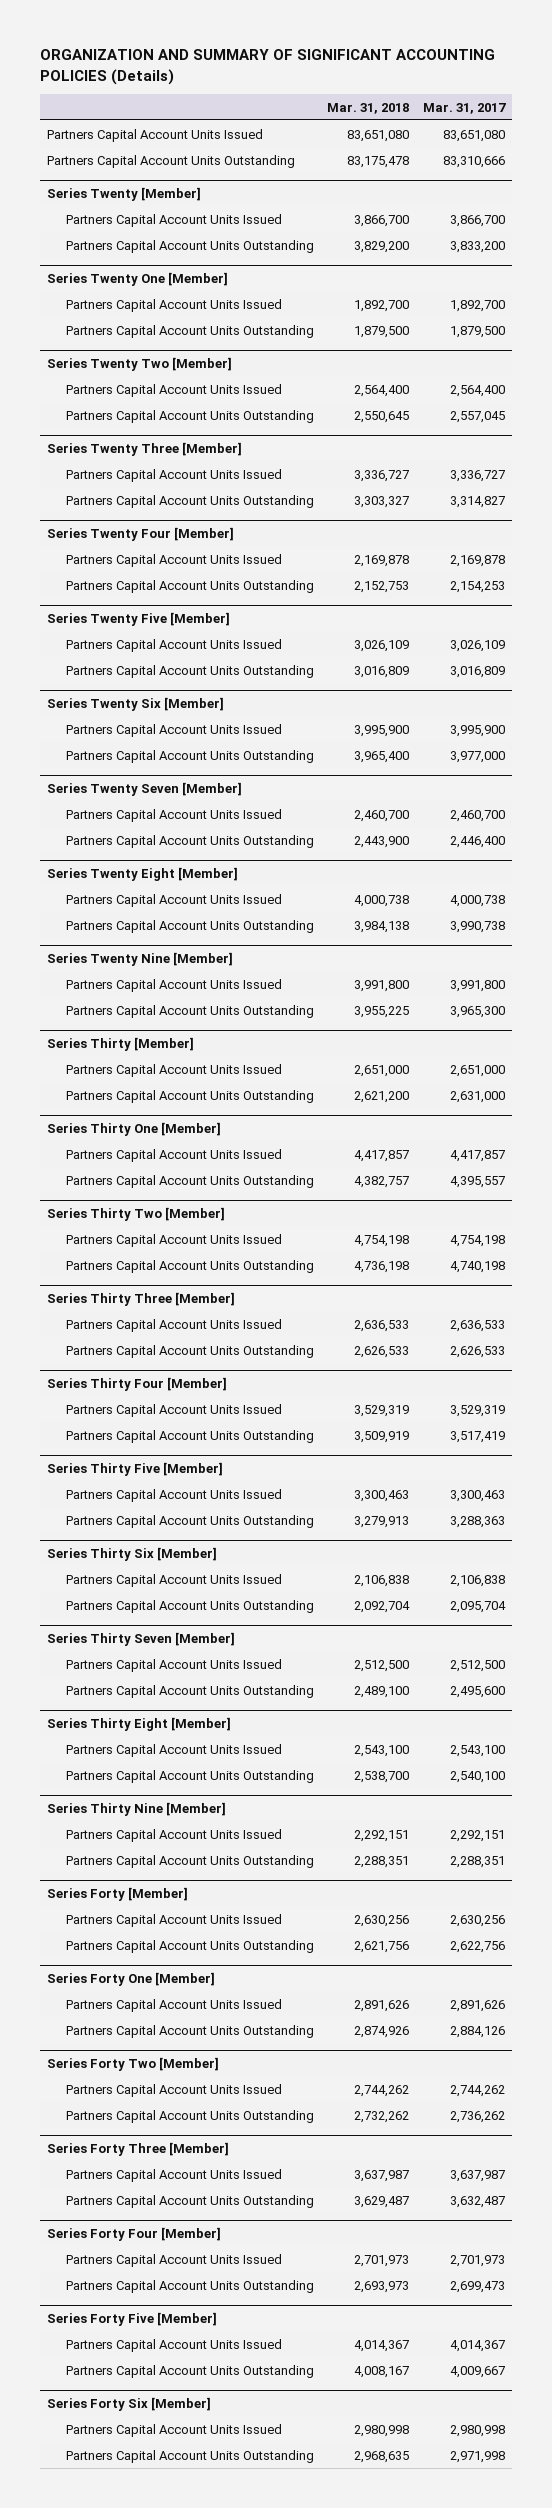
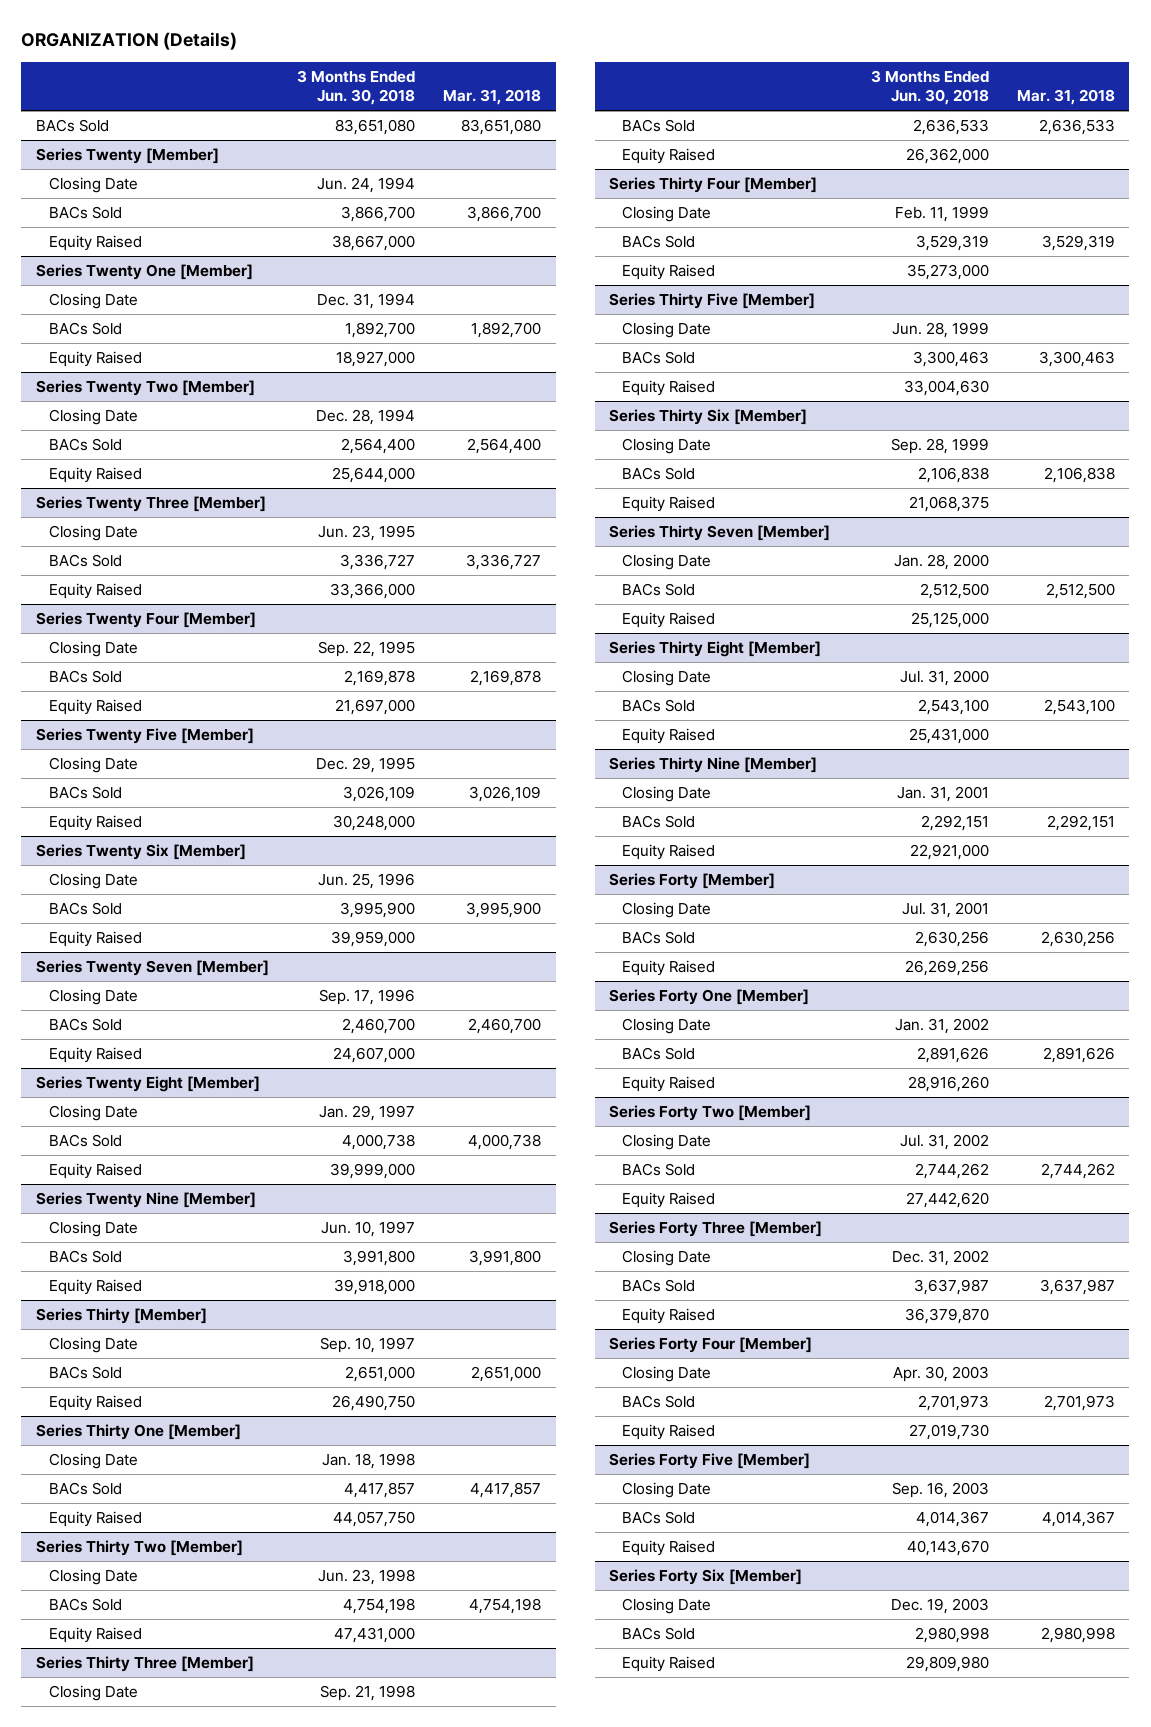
- ORGANIZATION AND SUMMARY OF SIGNIFICANT ACCOUNTING POLICIES (Details)
+ ORGANIZATION (Details)
- | Mar. 31, 2018 | Mar. 31, 2017
+ | 3 Months Ended Jun. 30, 2018 | Mar. 31, 2018
- Partners Capital Account Units Issued | 83,651,080 | 83,651,080
- Partners Capital Account Units Outstanding | 83,175,478 | 83,310,666
+ BACs Sold | 83,651,080 | 83,651,080
@ Series Twenty [Member]
- Partners Capital Account Units Issued | 3,866,700 | 3,866,700
- Partners Capital Account Units Outstanding | 3,829,200 | 3,833,200
+ Closing Date | Jun. 24, 1994 |
+ BACs Sold | 3,866,700 | 3,866,700
+ Equity Raised | 38,667,000 |
@ Series Twenty One [Member]
- Partners Capital Account Units Issued | 1,892,700 | 1,892,700
- Partners Capital Account Units Outstanding | 1,879,500 | 1,879,500
+ Closing Date | Dec. 31, 1994 |
+ BACs Sold | 1,892,700 | 1,892,700
+ Equity Raised | 18,927,000 |
@ Series Twenty Two [Member]
- Partners Capital Account Units Issued | 2,564,400 | 2,564,400
- Partners Capital Account Units Outstanding | 2,550,645 | 2,557,045
+ Closing Date | Dec. 28, 1994 |
+ BACs Sold | 2,564,400 | 2,564,400
+ Equity Raised | 25,644,000 |
@ Series Twenty Three [Member]
- Partners Capital Account Units Issued | 3,336,727 | 3,336,727
- Partners Capital Account Units Outstanding | 3,303,327 | 3,314,827
+ Closing Date | Jun. 23, 1995 |
+ BACs Sold | 3,336,727 | 3,336,727
+ Equity Raised | 33,366,000 |
@ Series Twenty Four [Member]
- Partners Capital Account Units Issued | 2,169,878 | 2,169,878
- Partners Capital Account Units Outstanding | 2,152,753 | 2,154,253
+ Closing Date | Sep. 22, 1995 |
+ BACs Sold | 2,169,878 | 2,169,878
+ Equity Raised | 21,697,000 |
@ Series Twenty Five [Member]
- Partners Capital Account Units Issued | 3,026,109 | 3,026,109
- Partners Capital Account Units Outstanding | 3,016,809 | 3,016,809
+ Closing Date | Dec. 29, 1995 |
+ BACs Sold | 3,026,109 | 3,026,109
+ Equity Raised | 30,248,000 |
@ Series Twenty Six [Member]
- Partners Capital Account Units Issued | 3,995,900 | 3,995,900
- Partners Capital Account Units Outstanding | 3,965,400 | 3,977,000
+ Closing Date | Jun. 25, 1996 |
+ BACs Sold | 3,995,900 | 3,995,900
+ Equity Raised | 39,959,000 |
@ Series Twenty Seven [Member]
- Partners Capital Account Units Issued | 2,460,700 | 2,460,700
- Partners Capital Account Units Outstanding | 2,443,900 | 2,446,400
+ Closing Date | Sep. 17, 1996 |
+ BACs Sold | 2,460,700 | 2,460,700
+ Equity Raised | 24,607,000 |
@ Series Twenty Eight [Member]
- Partners Capital Account Units Issued | 4,000,738 | 4,000,738
- Partners Capital Account Units Outstanding | 3,984,138 | 3,990,738
+ Closing Date | Jan. 29, 1997 |
+ BACs Sold | 4,000,738 | 4,000,738
+ Equity Raised | 39,999,000 |
@ Series Twenty Nine [Member]
- Partners Capital Account Units Issued | 3,991,800 | 3,991,800
- Partners Capital Account Units Outstanding | 3,955,225 | 3,965,300
+ Closing Date | Jun. 10, 1997 |
+ BACs Sold | 3,991,800 | 3,991,800
+ Equity Raised | 39,918,000 |
@ Series Thirty [Member]
- Partners Capital Account Units Issued | 2,651,000 | 2,651,000
- Partners Capital Account Units Outstanding | 2,621,200 | 2,631,000
+ Closing Date | Sep. 10, 1997 |
+ BACs Sold | 2,651,000 | 2,651,000
+ Equity Raised | 26,490,750 |
@ Series Thirty One [Member]
- Partners Capital Account Units Issued | 4,417,857 | 4,417,857
- Partners Capital Account Units Outstanding | 4,382,757 | 4,395,557
+ Closing Date | Jan. 18, 1998 |
+ BACs Sold | 4,417,857 | 4,417,857
+ Equity Raised | 44,057,750 |
@ Series Thirty Two [Member]
- Partners Capital Account Units Issued | 4,754,198 | 4,754,198
- Partners Capital Account Units Outstanding | 4,736,198 | 4,740,198
+ Closing Date | Jun. 23, 1998 |
+ BACs Sold | 4,754,198 | 4,754,198
+ Equity Raised | 47,431,000 |
@ Series Thirty Three [Member]
- Partners Capital Account Units Issued | 2,636,533 | 2,636,533
- Partners Capital Account Units Outstanding | 2,626,533 | 2,626,533
+ Closing Date | Sep. 21, 1998 |
+ BACs Sold | 2,636,533 | 2,636,533
+ Equity Raised | 26,362,000 |
@ Series Thirty Four [Member]
- Partners Capital Account Units Issued | 3,529,319 | 3,529,319
- Partners Capital Account Units Outstanding | 3,509,919 | 3,517,419
+ Closing Date | Feb. 11, 1999 |
+ BACs Sold | 3,529,319 | 3,529,319
+ Equity Raised | 35,273,000 |
@ Series Thirty Five [Member]
- Partners Capital Account Units Issued | 3,300,463 | 3,300,463
- Partners Capital Account Units Outstanding | 3,279,913 | 3,288,363
+ Closing Date | Jun. 28, 1999 |
+ BACs Sold | 3,300,463 | 3,300,463
+ Equity Raised | 33,004,630 |
@ Series Thirty Six [Member]
- Partners Capital Account Units Issued | 2,106,838 | 2,106,838
- Partners Capital Account Units Outstanding | 2,092,704 | 2,095,704
+ Closing Date | Sep. 28, 1999 |
+ BACs Sold | 2,106,838 | 2,106,838
+ Equity Raised | 21,068,375 |
@ Series Thirty Seven [Member]
- Partners Capital Account Units Issued | 2,512,500 | 2,512,500
- Partners Capital Account Units Outstanding | 2,489,100 | 2,495,600
+ Closing Date | Jan. 28, 2000 |
+ BACs Sold | 2,512,500 | 2,512,500
+ Equity Raised | 25,125,000 |
@ Series Thirty Eight [Member]
- Partners Capital Account Units Issued | 2,543,100 | 2,543,100
- Partners Capital Account Units Outstanding | 2,538,700 | 2,540,100
+ Closing Date | Jul. 31, 2000 |
+ BACs Sold | 2,543,100 | 2,543,100
+ Equity Raised | 25,431,000 |
@ Series Thirty Nine [Member]
- Partners Capital Account Units Issued | 2,292,151 | 2,292,151
- Partners Capital Account Units Outstanding | 2,288,351 | 2,288,351
+ Closing Date | Jan. 31, 2001 |
+ BACs Sold | 2,292,151 | 2,292,151
+ Equity Raised | 22,921,000 |
@ Series Forty [Member]
- Partners Capital Account Units Issued | 2,630,256 | 2,630,256
- Partners Capital Account Units Outstanding | 2,621,756 | 2,622,756
+ Closing Date | Jul. 31, 2001 |
+ BACs Sold | 2,630,256 | 2,630,256
+ Equity Raised | 26,269,256 |
@ Series Forty One [Member]
- Partners Capital Account Units Issued | 2,891,626 | 2,891,626
- Partners Capital Account Units Outstanding | 2,874,926 | 2,884,126
+ Closing Date | Jan. 31, 2002 |
+ BACs Sold | 2,891,626 | 2,891,626
+ Equity Raised | 28,916,260 |
@ Series Forty Two [Member]
- Partners Capital Account Units Issued | 2,744,262 | 2,744,262
- Partners Capital Account Units Outstanding | 2,732,262 | 2,736,262
+ Closing Date | Jul. 31, 2002 |
+ BACs Sold | 2,744,262 | 2,744,262
+ Equity Raised | 27,442,620 |
@ Series Forty Three [Member]
- Partners Capital Account Units Issued | 3,637,987 | 3,637,987
- Partners Capital Account Units Outstanding | 3,629,487 | 3,632,487
+ Closing Date | Dec. 31, 2002 |
+ BACs Sold | 3,637,987 | 3,637,987
+ Equity Raised | 36,379,870 |
@ Series Forty Four [Member]
- Partners Capital Account Units Issued | 2,701,973 | 2,701,973
- Partners Capital Account Units Outstanding | 2,693,973 | 2,699,473
+ Closing Date | Apr. 30, 2003 |
+ BACs Sold | 2,701,973 | 2,701,973
+ Equity Raised | 27,019,730 |
@ Series Forty Five [Member]
- Partners Capital Account Units Issued | 4,014,367 | 4,014,367
- Partners Capital Account Units Outstanding | 4,008,167 | 4,009,667
+ Closing Date | Sep. 16, 2003 |
+ BACs Sold | 4,014,367 | 4,014,367
+ Equity Raised | 40,143,670 |
@ Series Forty Six [Member]
- Partners Capital Account Units Issued | 2,980,998 | 2,980,998
- Partners Capital Account Units Outstanding | 2,968,635 | 2,971,998
+ Closing Date | Dec. 19, 2003 |
+ BACs Sold | 2,980,998 | 2,980,998
+ Equity Raised | 29,809,980 |

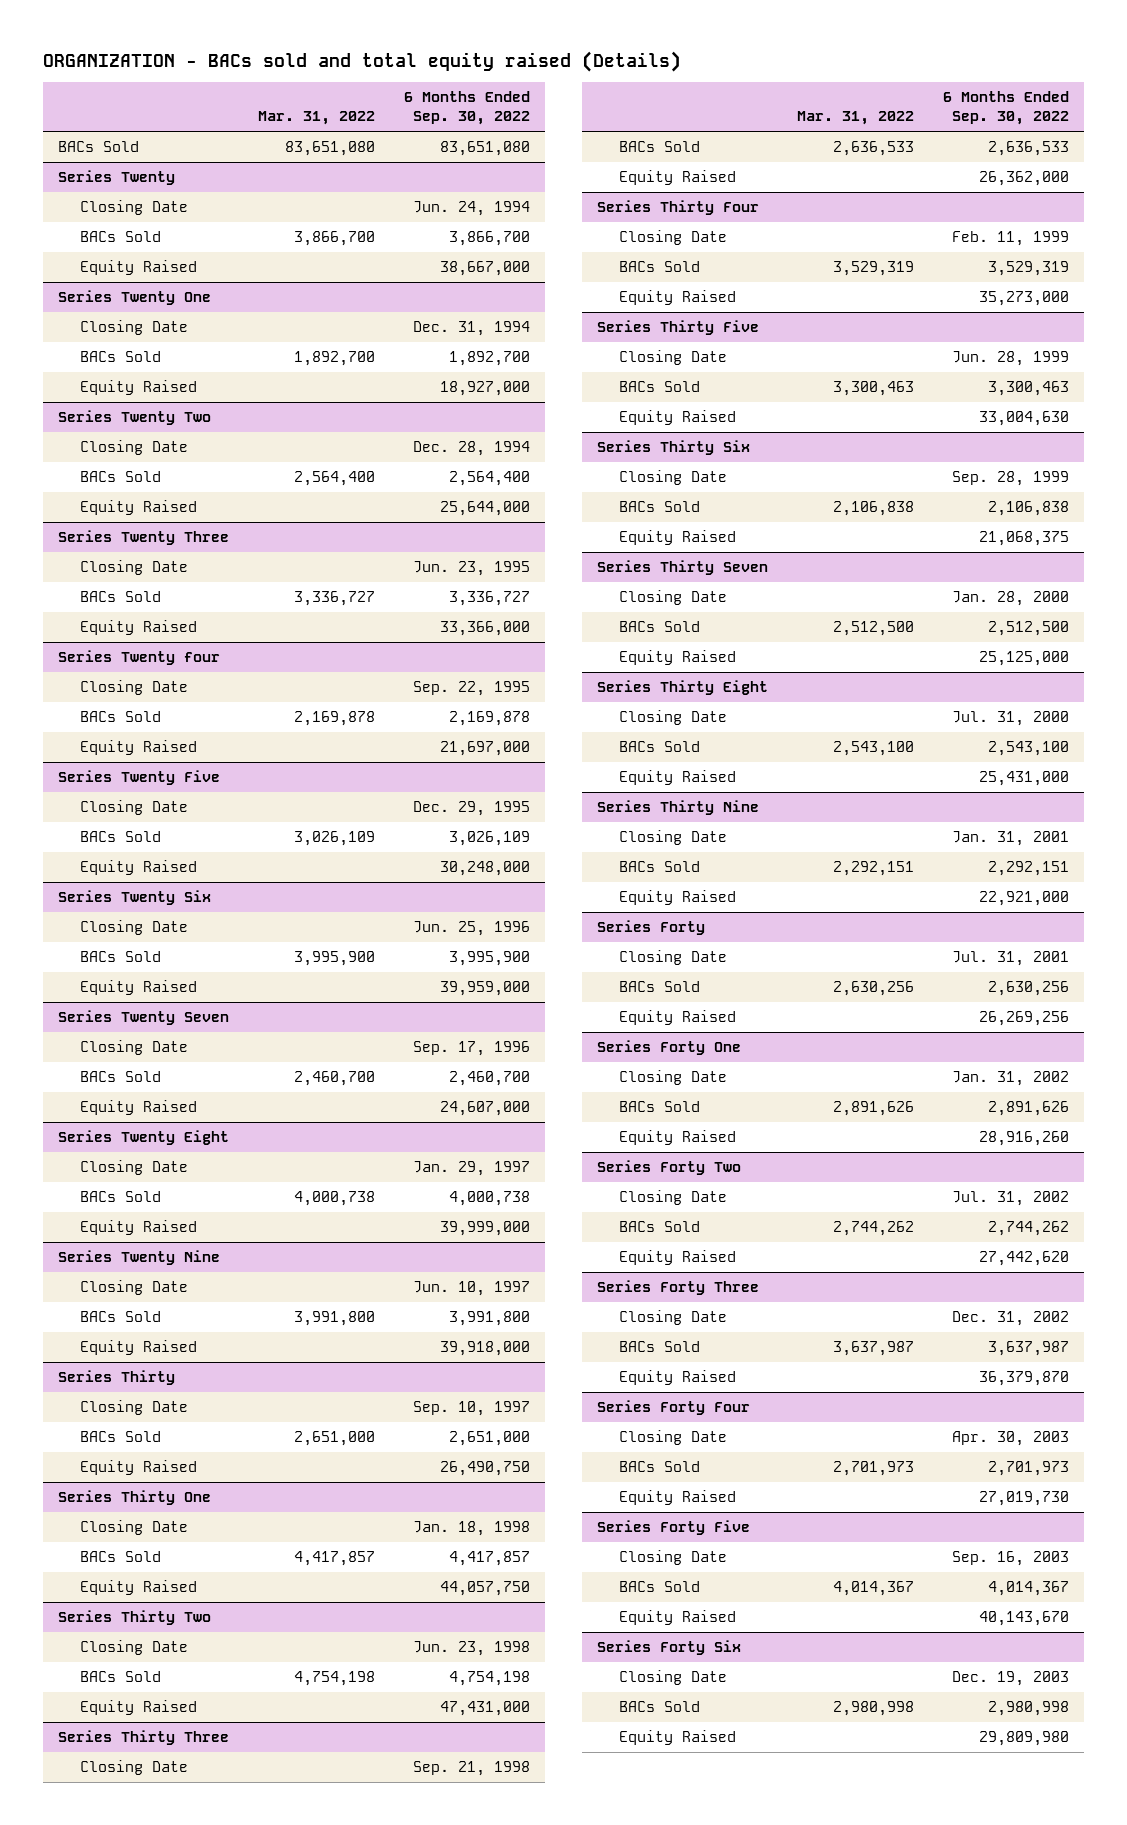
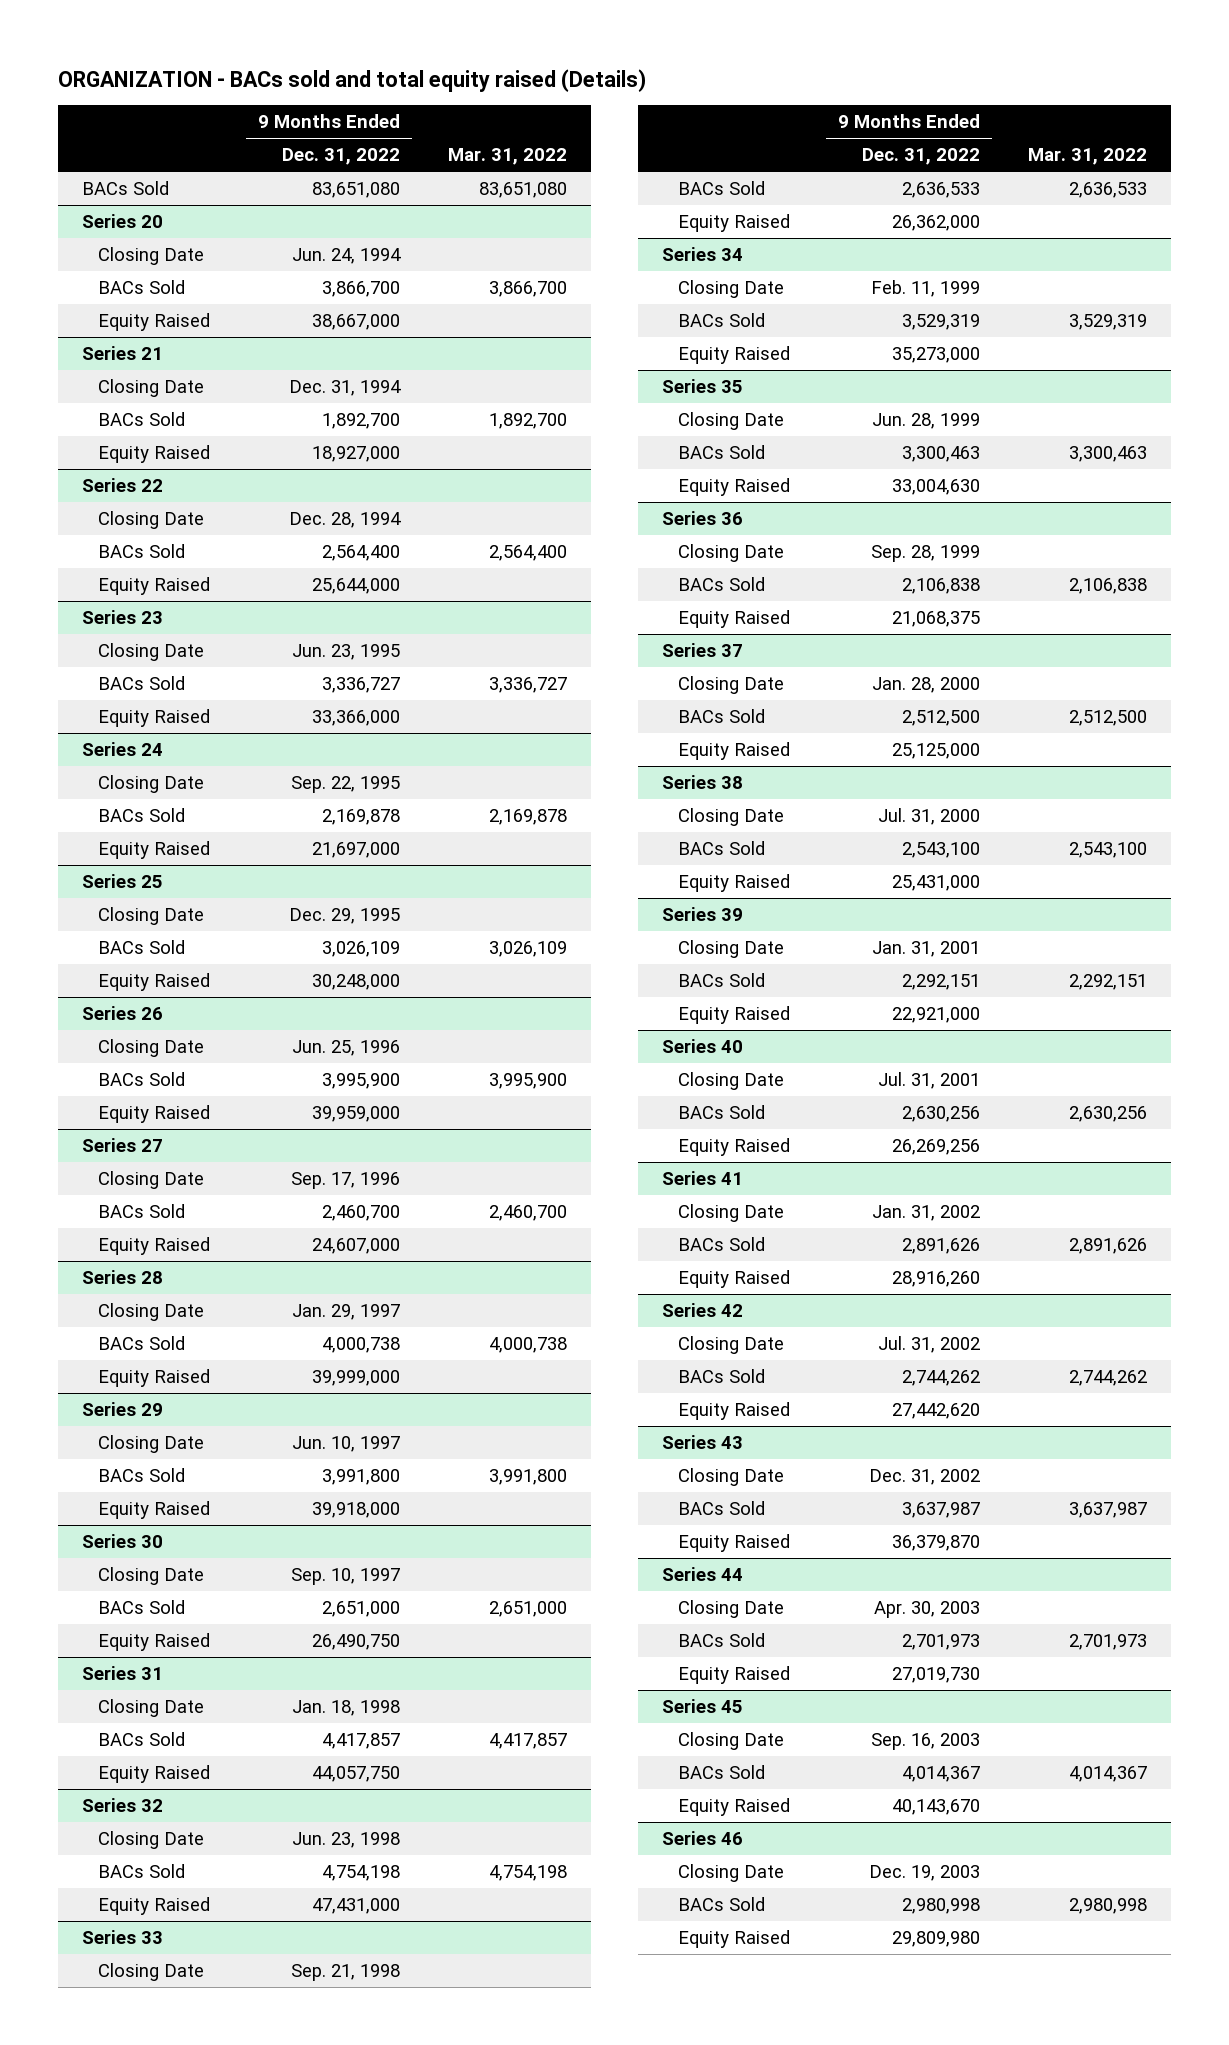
- | Mar. 31, 2022 | 6 Months Ended Sep. 30, 2022
+ | 9 Months Ended Dec. 31, 2022 | Mar. 31, 2022
- Series Twenty
+ Series 20
- Series Twenty One
+ Series 21
- Series Twenty Two
+ Series 22
- Series Twenty Three
+ Series 23
- Series Twenty four
+ Series 24
- Series Twenty Five
+ Series 25
- Series Twenty Six
+ Series 26
- Series Twenty Seven
+ Series 27
- Series Twenty Eight
+ Series 28
- Series Twenty Nine
+ Series 29
- Series Thirty
+ Series 30
- Series Thirty One
+ Series 31
- Series Thirty Two
+ Series 32
- Series Thirty Three
+ Series 33
- Series Thirty Four
+ Series 34
- Series Thirty Five
+ Series 35
- Series Thirty Six
+ Series 36
- Series Thirty Seven
+ Series 37
- Series Thirty Eight
+ Series 38
- Series Thirty Nine
+ Series 39
- Series Forty
+ Series 40
- Series Forty One
+ Series 41
- Series Forty Two
+ Series 42
- Series Forty Three
+ Series 43
- Series Forty Four
+ Series 44
- Series Forty Five
+ Series 45
- Series Forty Six
+ Series 46

